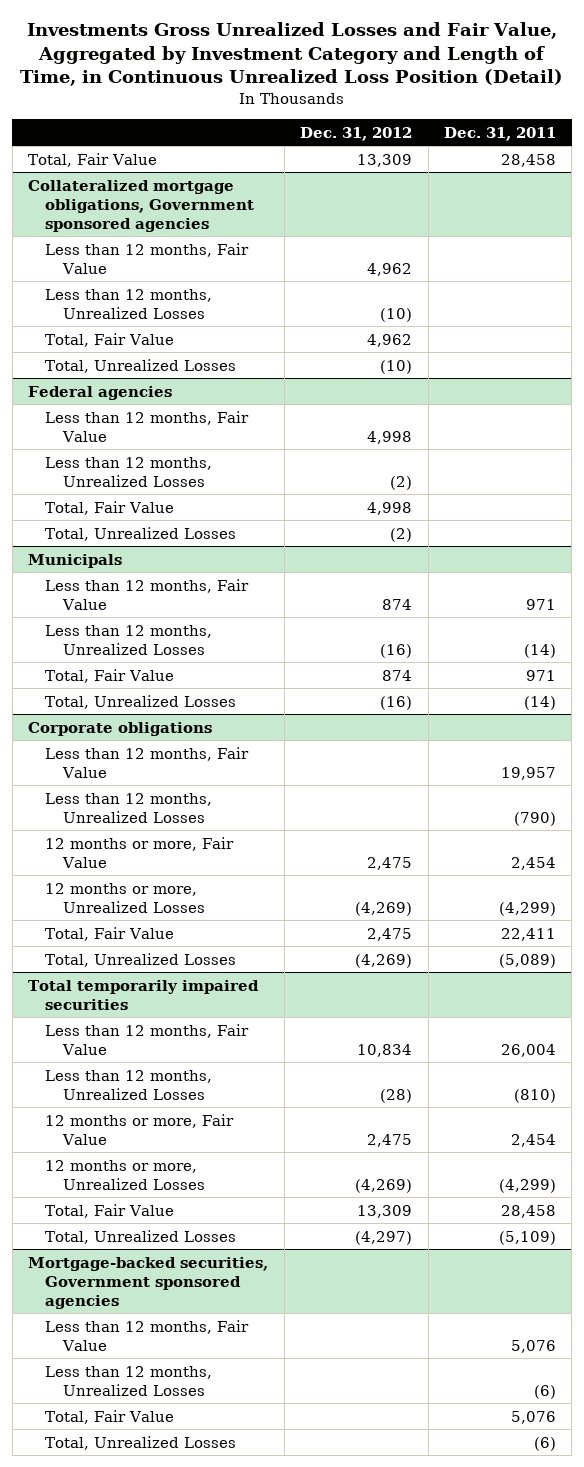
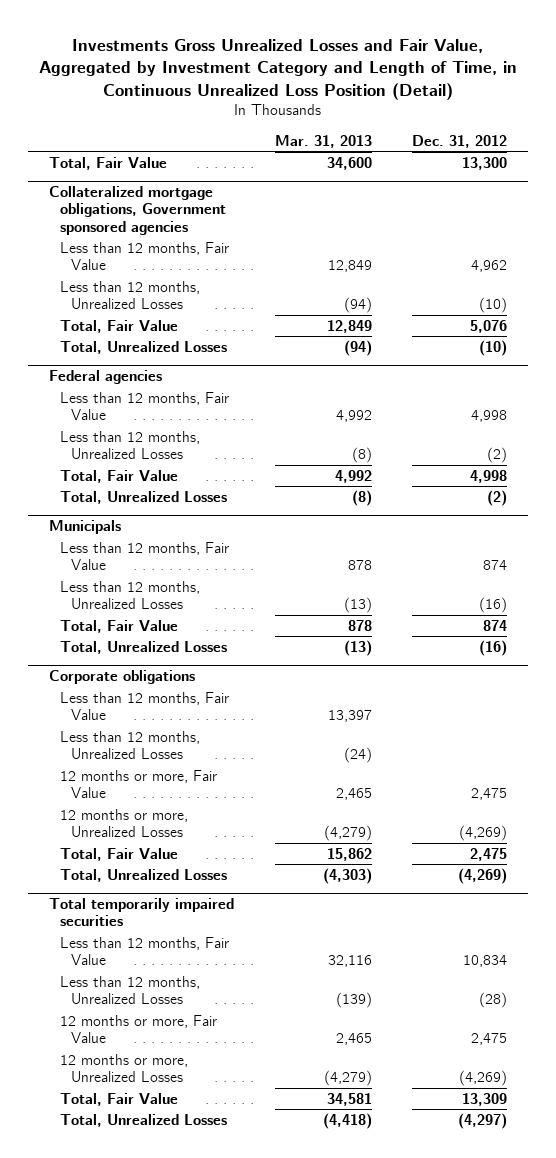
- | Dec. 31, 2012 | Dec. 31, 2011
+ | Mar. 31, 2013 | Dec. 31, 2012
- Total, Fair Value | 13,309 | 28,458
+ Total, Fair Value | 34,600 | 13,300
@ Collateralized mortgage obligations, Government sponsored agencies
- Total, Fair Value | 4,962 |
+ Total, Fair Value | 12,849 | 5,076
- Mortgage-backed securities, Government sponsored agencies
- Less than 12 months, Fair Value | | 5,076
- Less than 12 months, Unrealized Losses | | (6)
- Total, Fair Value | | 5,076
- Total, Unrealized Losses | | (6)

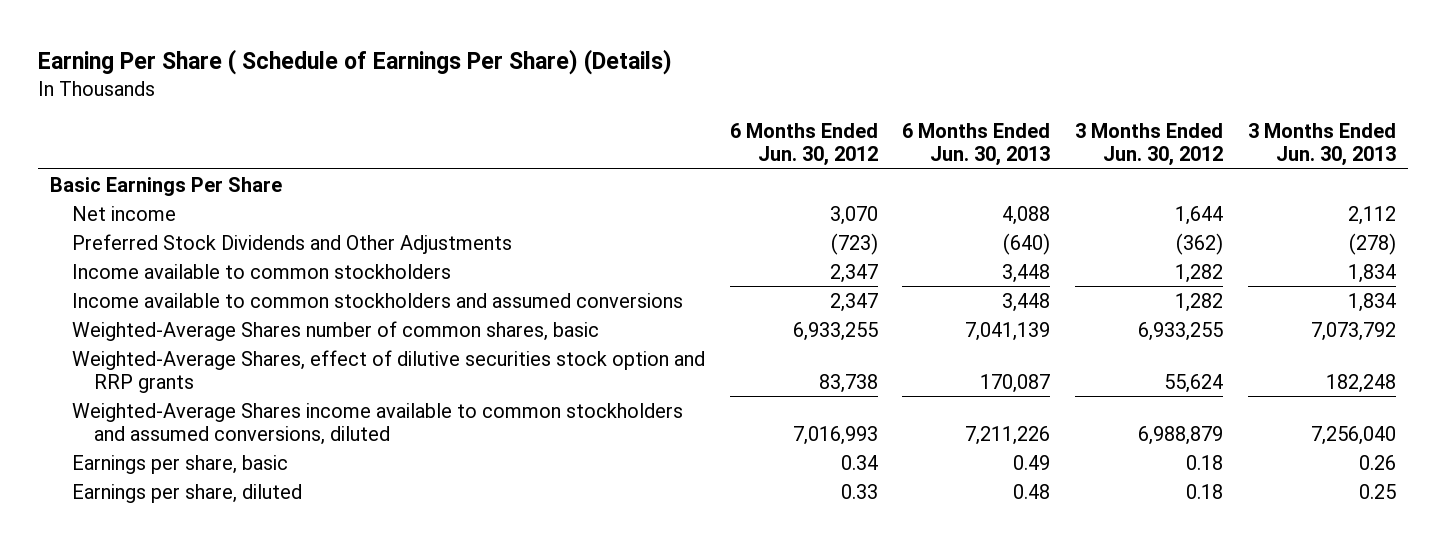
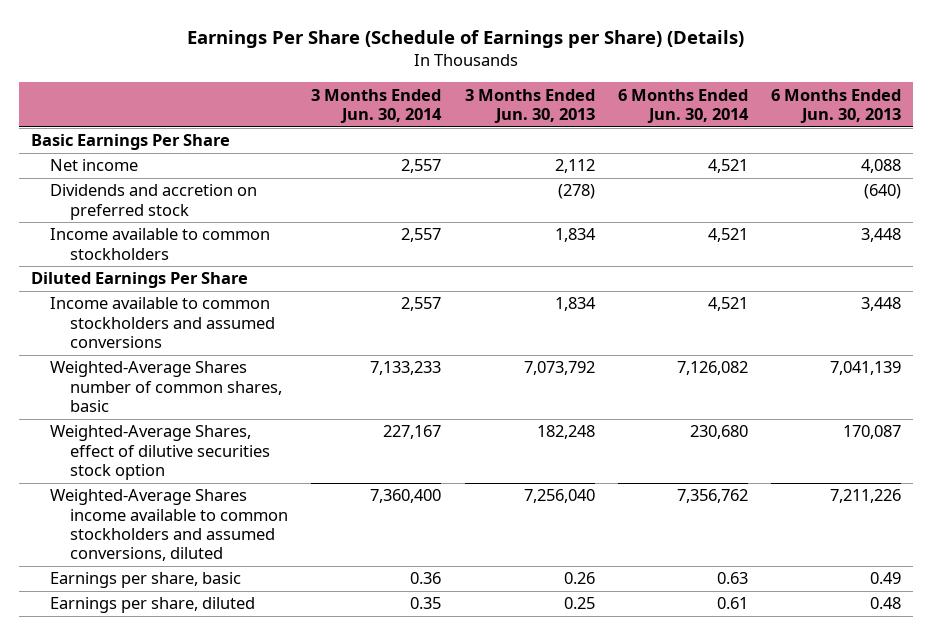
- Earning Per Share ( Schedule of Earnings Per Share) (Details)
+ Earnings Per Share (Schedule of Earnings per Share) (Details)
- | 6 Months Ended Jun. 30, 2012 | 6 Months Ended Jun. 30, 2013 | 3 Months Ended Jun. 30, 2012 | 3 Months Ended Jun. 30, 2013
+ | 3 Months Ended Jun. 30, 2014 | 3 Months Ended Jun. 30, 2013 | 6 Months Ended Jun. 30, 2014 | 6 Months Ended Jun. 30, 2013
- Preferred Stock Dividends and Other Adjustments | (723) | (640) | (362) | (278)
+ Dividends and accretion on preferred stock | | (278) | | (640)
+ Diluted Earnings Per Share
- Weighted-Average Shares, effect of dilutive securities stock option and RRP grants | 83,738 | 170,087 | 55,624 | 182,248
+ Weighted-Average Shares, effect of dilutive securities stock option | 227,167 | 182,248 | 230,680 | 170,087

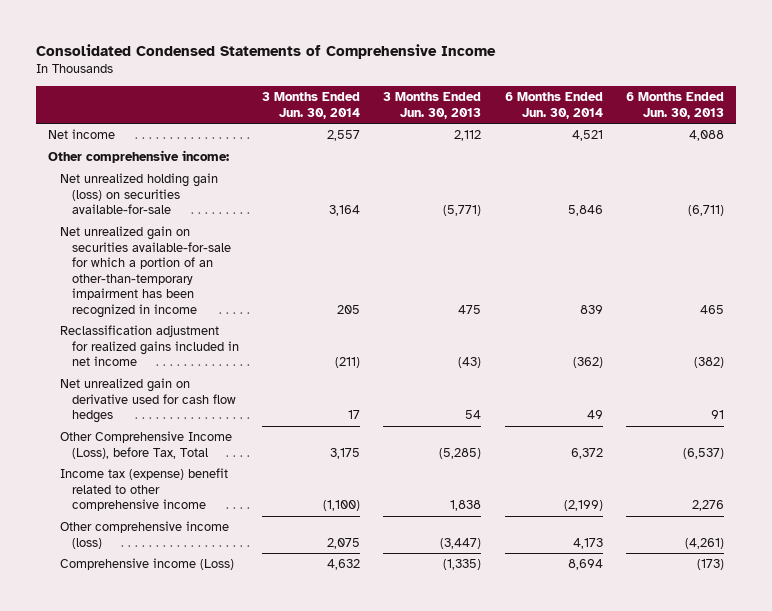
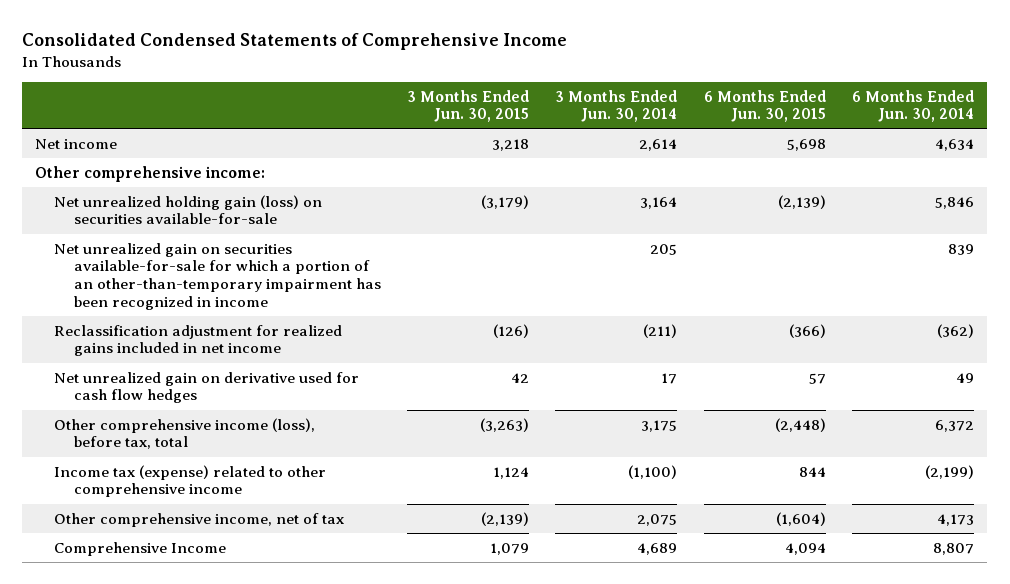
- | 3 Months Ended Jun. 30, 2014 | 3 Months Ended Jun. 30, 2013 | 6 Months Ended Jun. 30, 2014 | 6 Months Ended Jun. 30, 2013
+ | 3 Months Ended Jun. 30, 2015 | 3 Months Ended Jun. 30, 2014 | 6 Months Ended Jun. 30, 2015 | 6 Months Ended Jun. 30, 2014
- Net income | 2,557 | 2,112 | 4,521 | 4,088
+ Net income | 3,218 | 2,614 | 5,698 | 4,634
- Other Comprehensive Income (Loss), before Tax, Total | 3,175 | (5,285) | 6,372 | (6,537)
- Income tax (expense) benefit related to other comprehensive income | (1,100) | 1,838 | (2,199) | 2,276
- Other comprehensive income (loss) | 2,075 | (3,447) | 4,173 | (4,261)
- Comprehensive income (Loss) | 4,632 | (1,335) | 8,694 | (173)
+ Other comprehensive income (loss), before tax, total | (3,263) | 3,175 | (2,448) | 6,372
+ Income tax (expense) related to other comprehensive income | 1,124 | (1,100) | 844 | (2,199)
+ Other comprehensive income, net of tax | (2,139) | 2,075 | (1,604) | 4,173
+ Comprehensive Income | 1,079 | 4,689 | 4,094 | 8,807

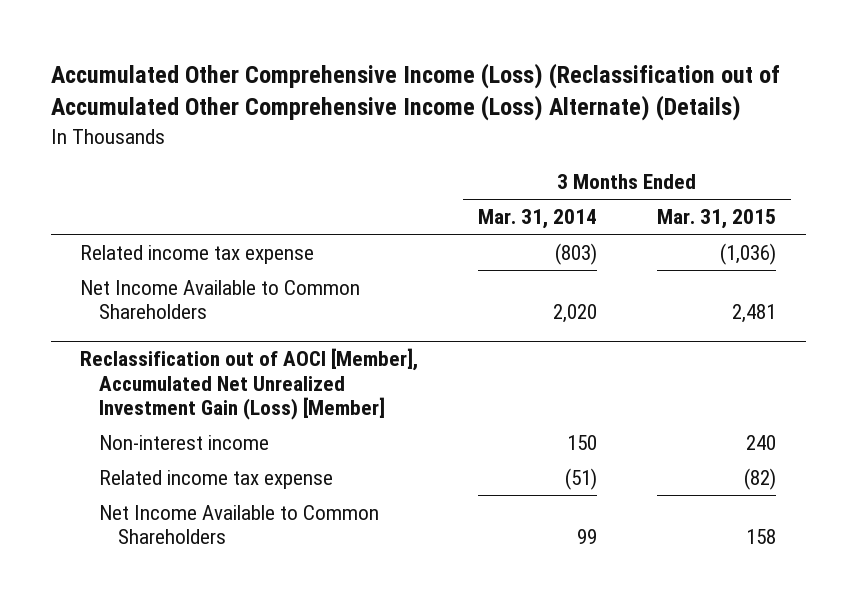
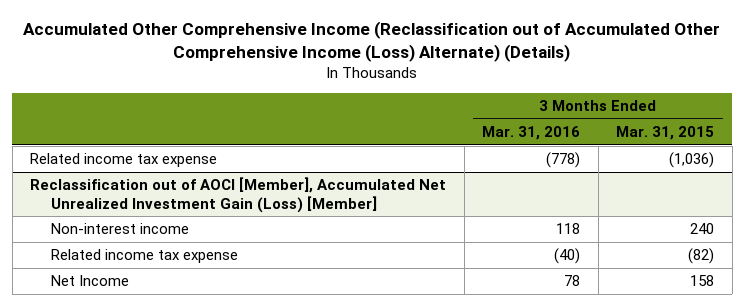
- Accumulated Other Comprehensive Income (Loss) (Reclassification out of Accumulated Other Comprehensive Income (Loss) Alternate) (Details)
+ Accumulated Other Comprehensive Income (Reclassification out of Accumulated Other Comprehensive Income (Loss) Alternate) (Details)
- | 3 Months Ended Mar. 31, 2014 | 3 Months Ended Mar. 31, 2015
+ | 3 Months Ended Mar. 31, 2016 | 3 Months Ended Mar. 31, 2015
- Net Income Available to Common Shareholders | 2,020 | 2,481
@ Reclassification out of AOCI [Member], Accumulated Net Unrealized Investment Gain (Loss) [Member]
- Net Income Available to Common Shareholders | 99 | 158
+ Net Income | 78 | 158

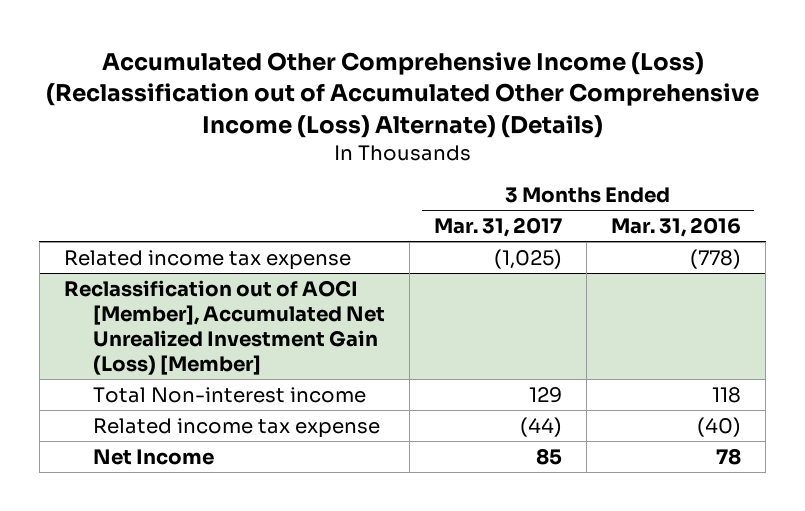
- Accumulated Other Comprehensive Income (Reclassification out of Accumulated Other Comprehensive Income (Loss) Alternate) (Details)
+ Accumulated Other Comprehensive Income (Loss) (Reclassification out of Accumulated Other Comprehensive Income (Loss) Alternate) (Details)
- | 3 Months Ended Mar. 31, 2016 | 3 Months Ended Mar. 31, 2015
+ | 3 Months Ended Mar. 31, 2017 | 3 Months Ended Mar. 31, 2016
@ Reclassification out of AOCI [Member], Accumulated Net Unrealized Investment Gain (Loss) [Member]
- Non-interest income | 118 | 240
+ Total Non-interest income | 129 | 118

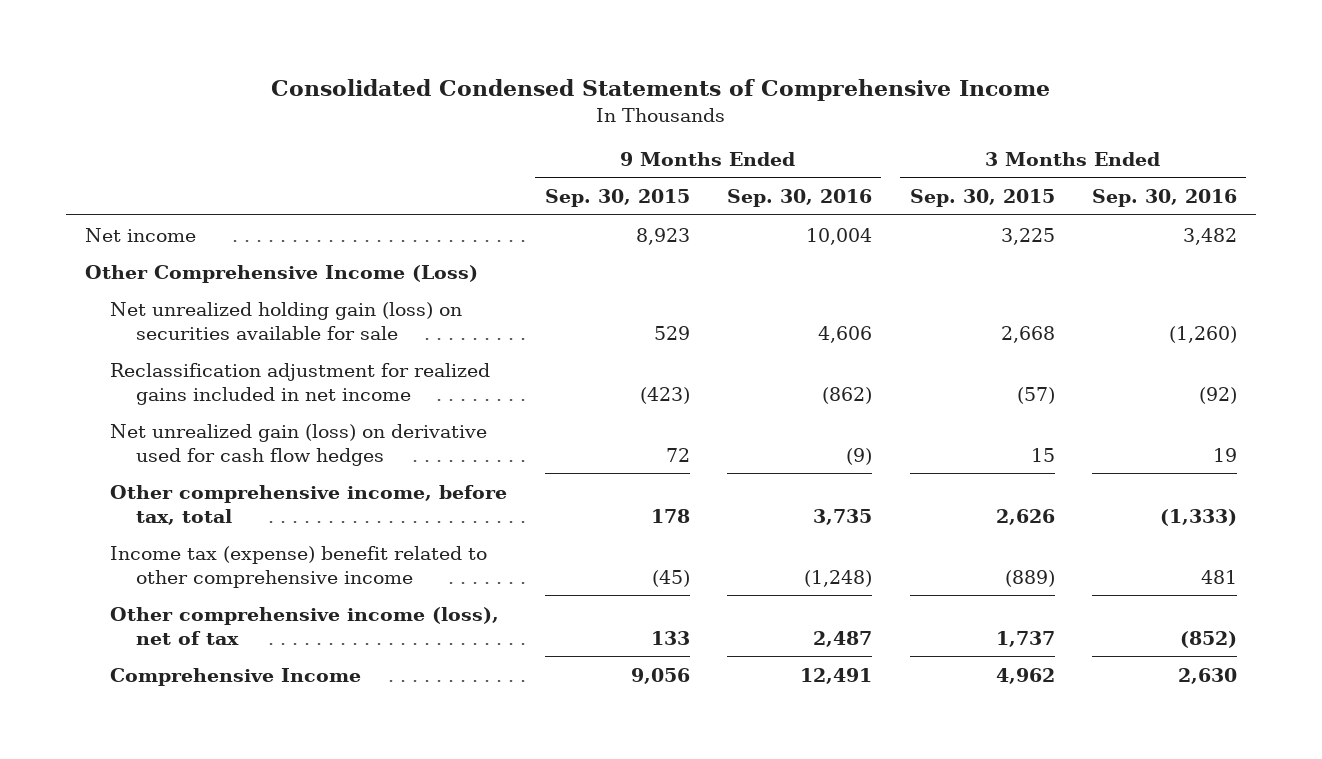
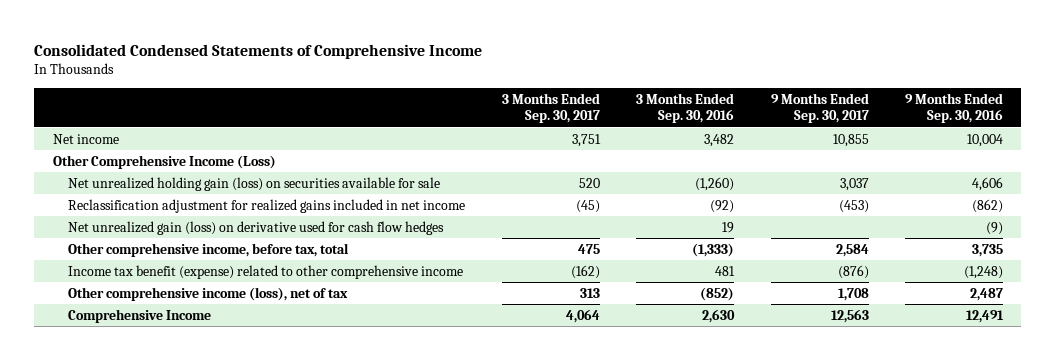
- | 9 Months Ended Sep. 30, 2015 | 9 Months Ended Sep. 30, 2016 | 3 Months Ended Sep. 30, 2015 | 3 Months Ended Sep. 30, 2016
+ | 3 Months Ended Sep. 30, 2017 | 3 Months Ended Sep. 30, 2016 | 9 Months Ended Sep. 30, 2017 | 9 Months Ended Sep. 30, 2016
- Income tax (expense) benefit related to other comprehensive income | (45) | (1,248) | (889) | 481
+ Income tax benefit (expense) related to other comprehensive income | (162) | 481 | (876) | (1,248)

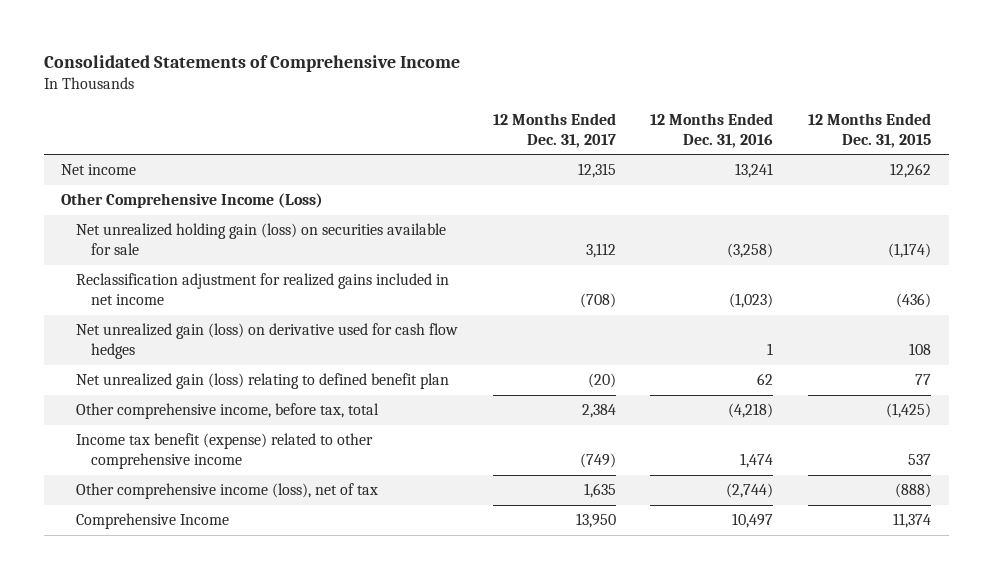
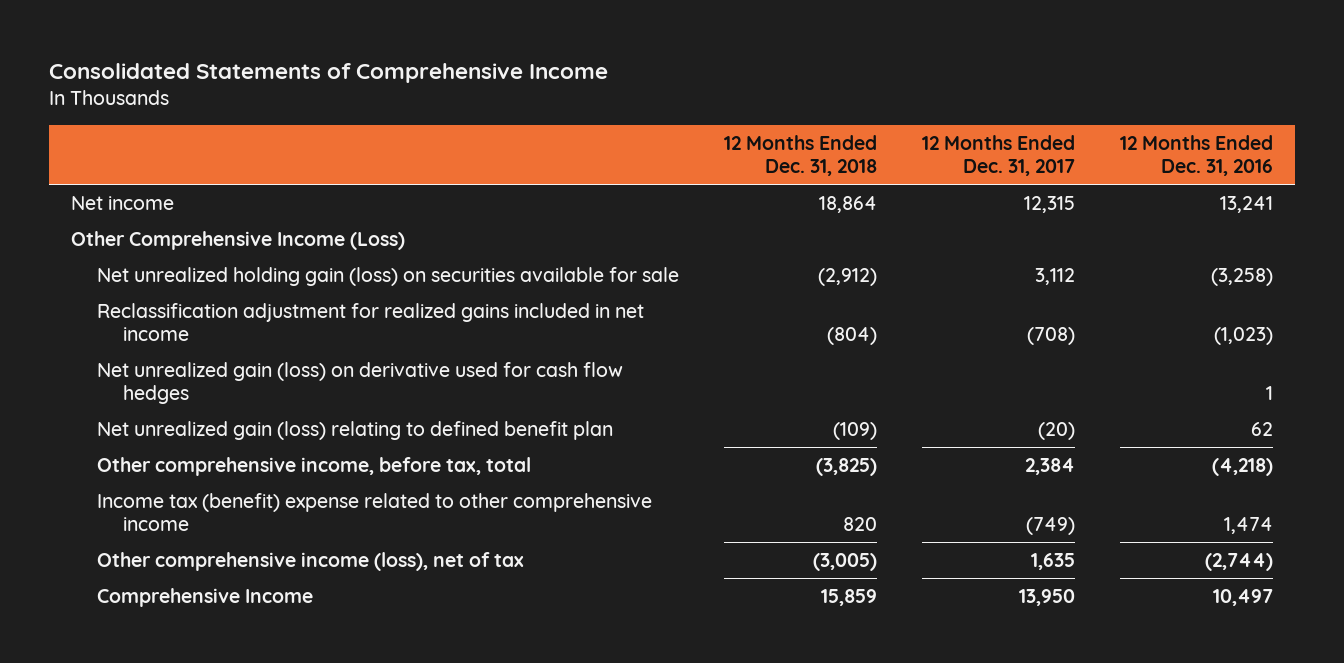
- | 12 Months Ended Dec. 31, 2017 | 12 Months Ended Dec. 31, 2016 | 12 Months Ended Dec. 31, 2015
+ | 12 Months Ended Dec. 31, 2018 | 12 Months Ended Dec. 31, 2017 | 12 Months Ended Dec. 31, 2016
- Income tax benefit (expense) related to other comprehensive income | (749) | 1,474 | 537
+ Income tax (benefit) expense related to other comprehensive income | 820 | (749) | 1,474

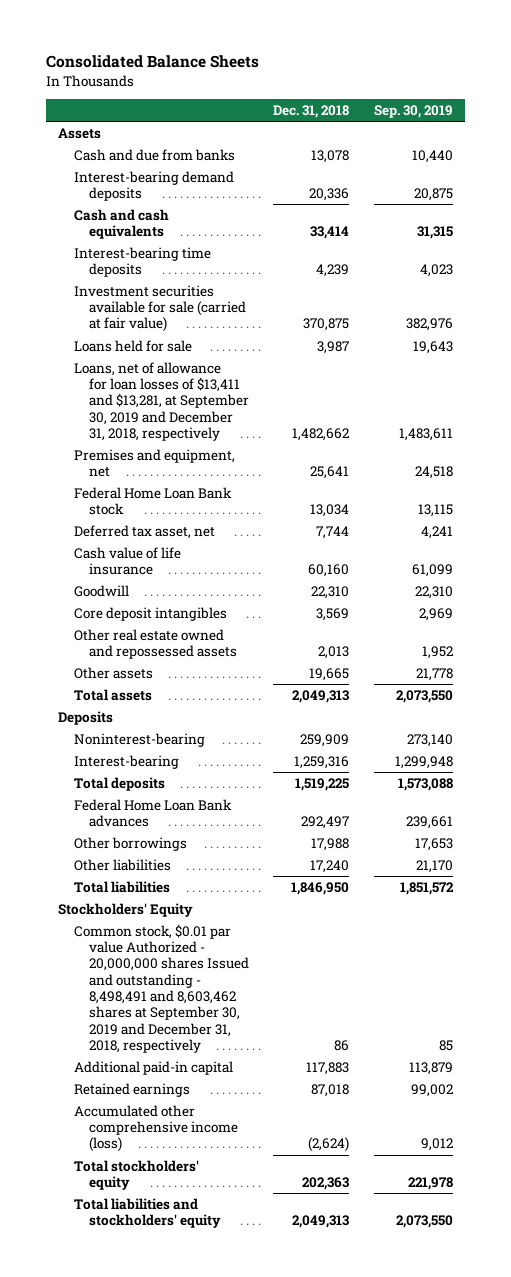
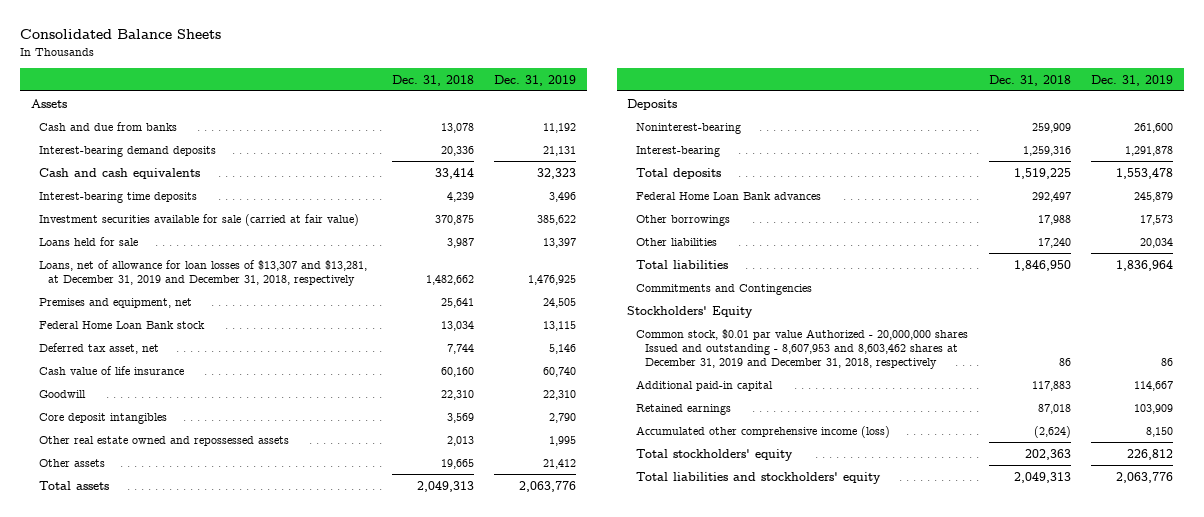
- | Dec. 31, 2018 | Sep. 30, 2019
+ | Dec. 31, 2018 | Dec. 31, 2019
- Loans, net of allowance for loan losses of $13,411 and $13,281, at September 30, 2019 and December 31, 2018, respectively | 1,482,662 | 1,483,611
+ Loans, net of allowance for loan losses of $13,307 and $13,281, at December 31, 2019 and December 31, 2018, respectively | 1,482,662 | 1,476,925
+ Commitments and Contingencies
- Common stock, $0.01 par value Authorized - 20,000,000 shares Issued and outstanding - 8,498,491 and 8,603,462 shares at September 30, 2019 and December 31, 2018, respectively | 86 | 85
+ Common stock, $0.01 par value Authorized - 20,000,000 shares Issued and outstanding - 8,607,953 and 8,603,462 shares at December 31, 2019 and December 31, 2018, respectively | 86 | 86

